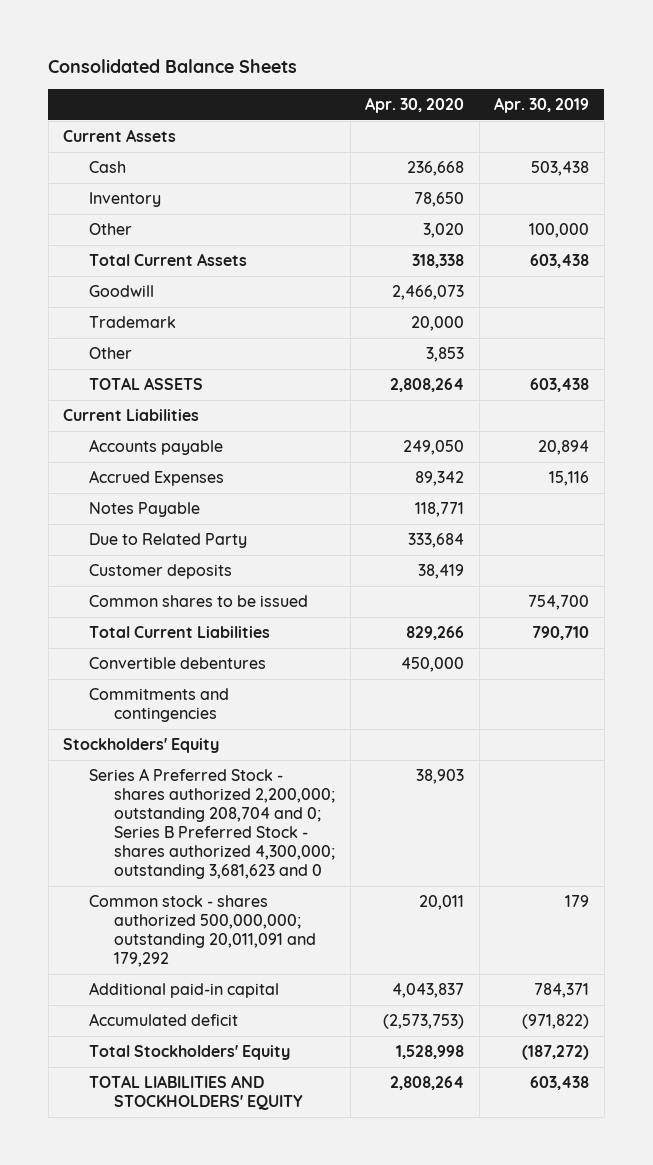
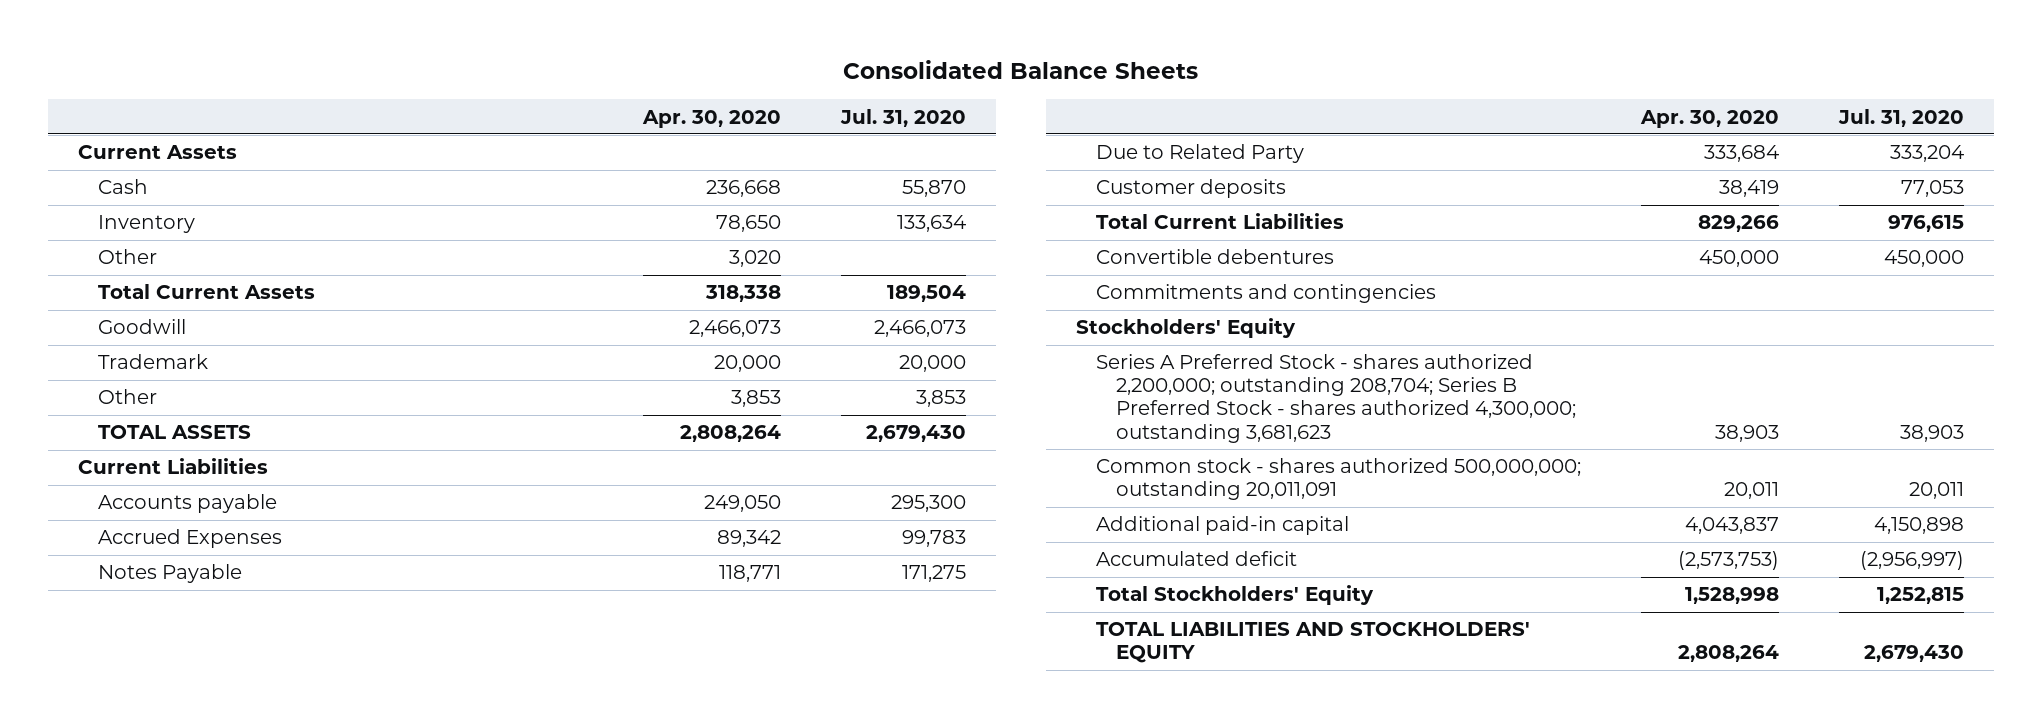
- | Apr. 30, 2020 | Apr. 30, 2019
+ | Apr. 30, 2020 | Jul. 31, 2020
- Common shares to be issued | | 754,700
- Series A Preferred Stock - shares authorized 2,200,000; outstanding 208,704 and 0; Series B Preferred Stock - shares authorized 4,300,000; outstanding 3,681,623 and 0 | 38,903 |
- Common stock - shares authorized 500,000,000; outstanding 20,011,091 and 179,292 | 20,011 | 179
+ Series A Preferred Stock - shares authorized 2,200,000; outstanding 208,704; Series B Preferred Stock - shares authorized 4,300,000; outstanding 3,681,623 | 38,903 | 38,903
+ Common stock - shares authorized 500,000,000; outstanding 20,011,091 | 20,011 | 20,011

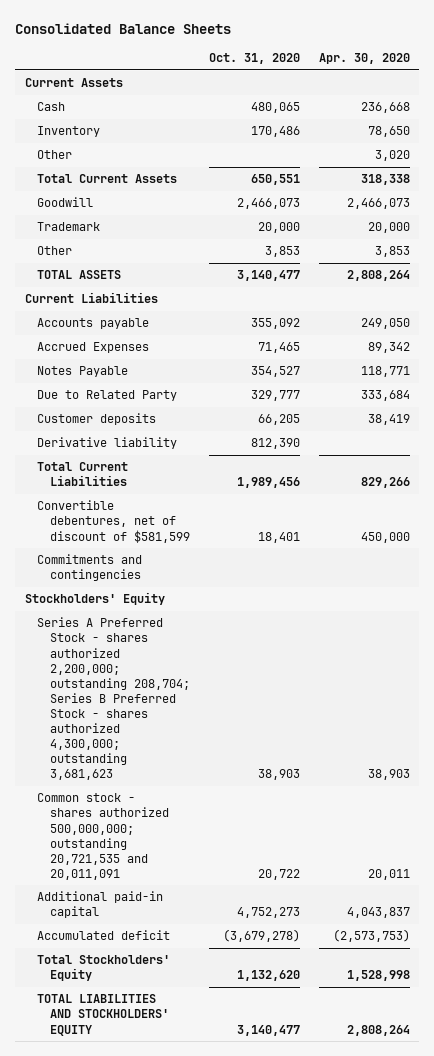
- | Apr. 30, 2020 | Jul. 31, 2020
+ | Oct. 31, 2020 | Apr. 30, 2020
+ Derivative liability | 812,390 |
- Convertible debentures | 450,000 | 450,000
+ Convertible debentures, net of discount of $581,599 | 18,401 | 450,000
- Common stock - shares authorized 500,000,000; outstanding 20,011,091 | 20,011 | 20,011
+ Common stock - shares authorized 500,000,000; outstanding 20,721,535 and 20,011,091 | 20,722 | 20,011

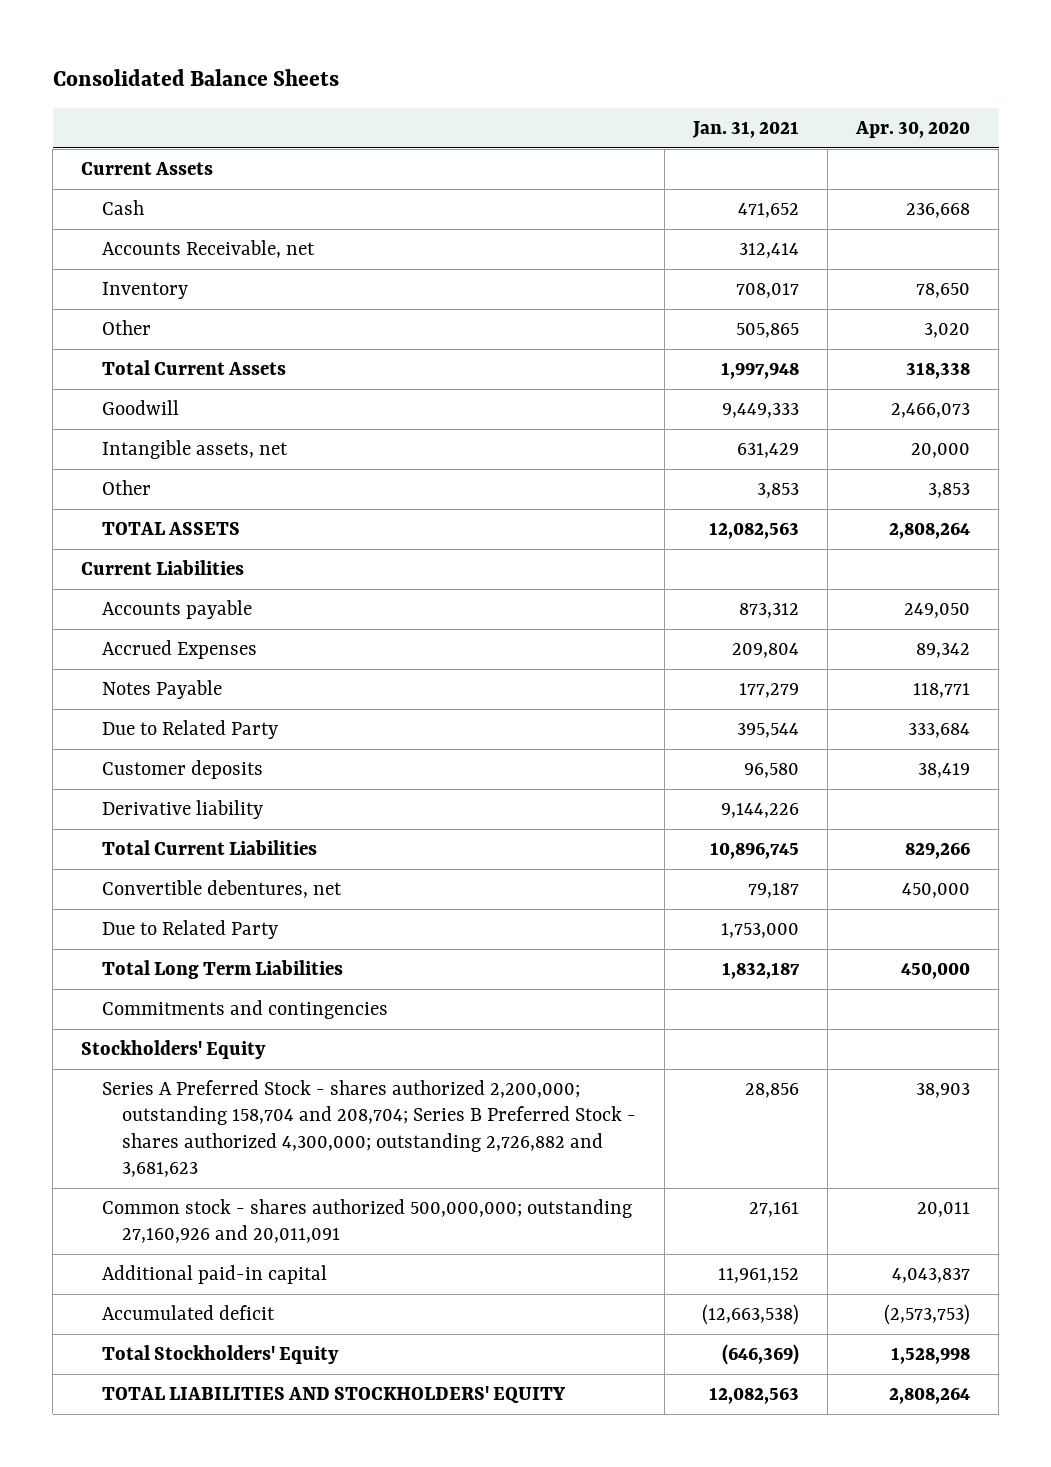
- | Oct. 31, 2020 | Apr. 30, 2020
+ | Jan. 31, 2021 | Apr. 30, 2020
+ Accounts Receivable, net | 312,414 |
- Trademark | 20,000 | 20,000
+ Intangible assets, net | 631,429 | 20,000
- Convertible debentures, net of discount of $581,599 | 18,401 | 450,000
+ Convertible debentures, net | 79,187 | 450,000
+ Due to Related Party | 1,753,000 |
+ Total Long Term Liabilities | 1,832,187 | 450,000
- Series A Preferred Stock - shares authorized 2,200,000; outstanding 208,704; Series B Preferred Stock - shares authorized 4,300,000; outstanding 3,681,623 | 38,903 | 38,903
- Common stock - shares authorized 500,000,000; outstanding 20,721,535 and 20,011,091 | 20,722 | 20,011
+ Series A Preferred Stock - shares authorized 2,200,000; outstanding 158,704 and 208,704; Series B Preferred Stock - shares authorized 4,300,000; outstanding 2,726,882 and 3,681,623 | 28,856 | 38,903
+ Common stock - shares authorized 500,000,000; outstanding 27,160,926 and 20,011,091 | 27,161 | 20,011

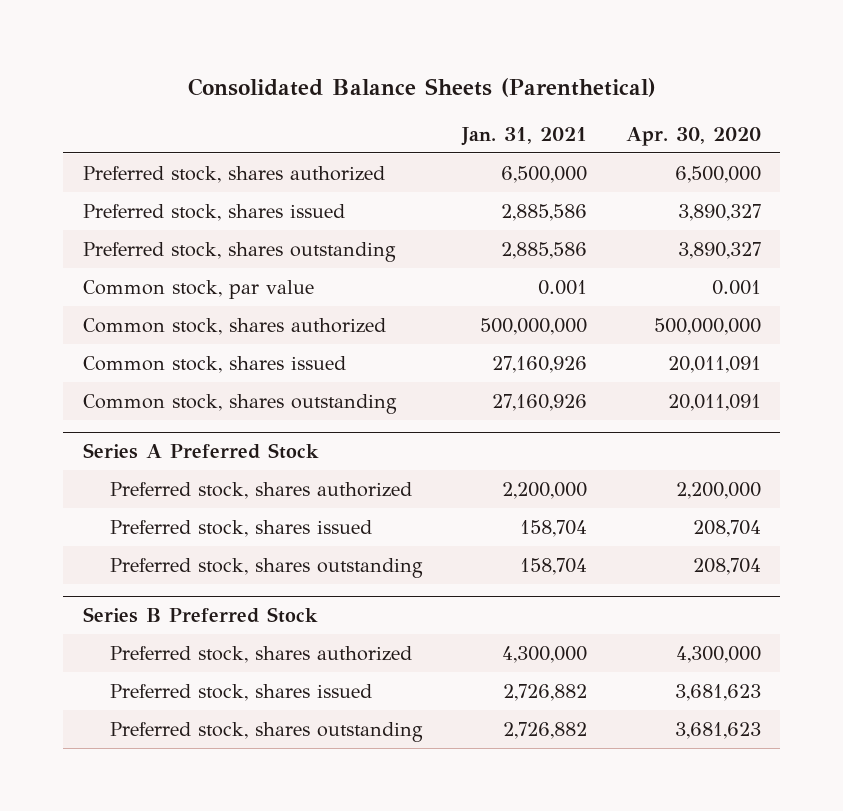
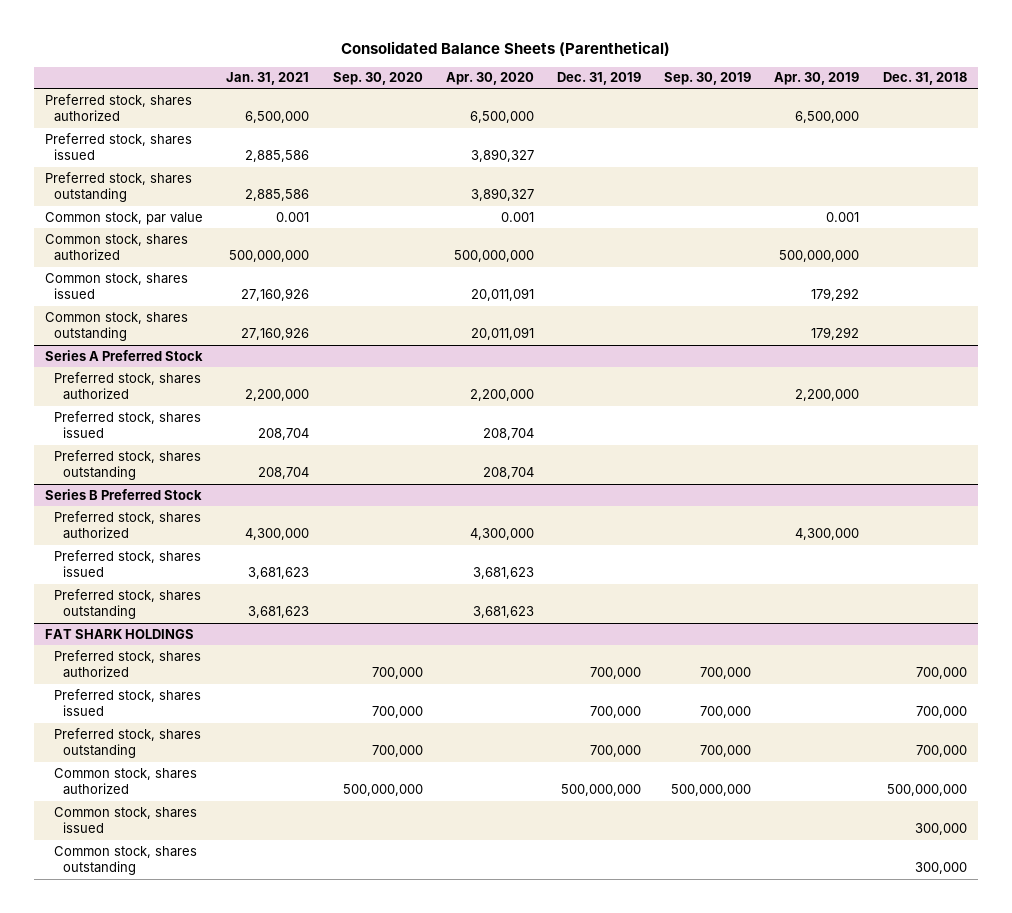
- | Jan. 31, 2021 | Apr. 30, 2020
+ | Jan. 31, 2021 | Sep. 30, 2020 | Apr. 30, 2020 | Dec. 31, 2019 | Sep. 30, 2019 | Apr. 30, 2019 | Dec. 31, 2018
@ Series A Preferred Stock
- Preferred stock, shares issued | 158,704 | 208,704
- Preferred stock, shares outstanding | 158,704 | 208,704
+ Preferred stock, shares issued | 208,704 | | 208,704 | | | |
+ Preferred stock, shares outstanding | 208,704 | | 208,704 | | | |
@ Series B Preferred Stock
- Preferred stock, shares issued | 2,726,882 | 3,681,623
- Preferred stock, shares outstanding | 2,726,882 | 3,681,623
+ Preferred stock, shares issued | 3,681,623 | | 3,681,623 | | | |
+ Preferred stock, shares outstanding | 3,681,623 | | 3,681,623 | | | |
+ FAT SHARK HOLDINGS
+ Preferred stock, shares authorized | | 700,000 | | 700,000 | 700,000 | | 700,000
+ Preferred stock, shares issued | | 700,000 | | 700,000 | 700,000 | | 700,000
+ Preferred stock, shares outstanding | | 700,000 | | 700,000 | 700,000 | | 700,000
+ Common stock, shares authorized | | 500,000,000 | | 500,000,000 | 500,000,000 | | 500,000,000
+ Common stock, shares issued | | | | | | | 300,000
+ Common stock, shares outstanding | | | | | | | 300,000

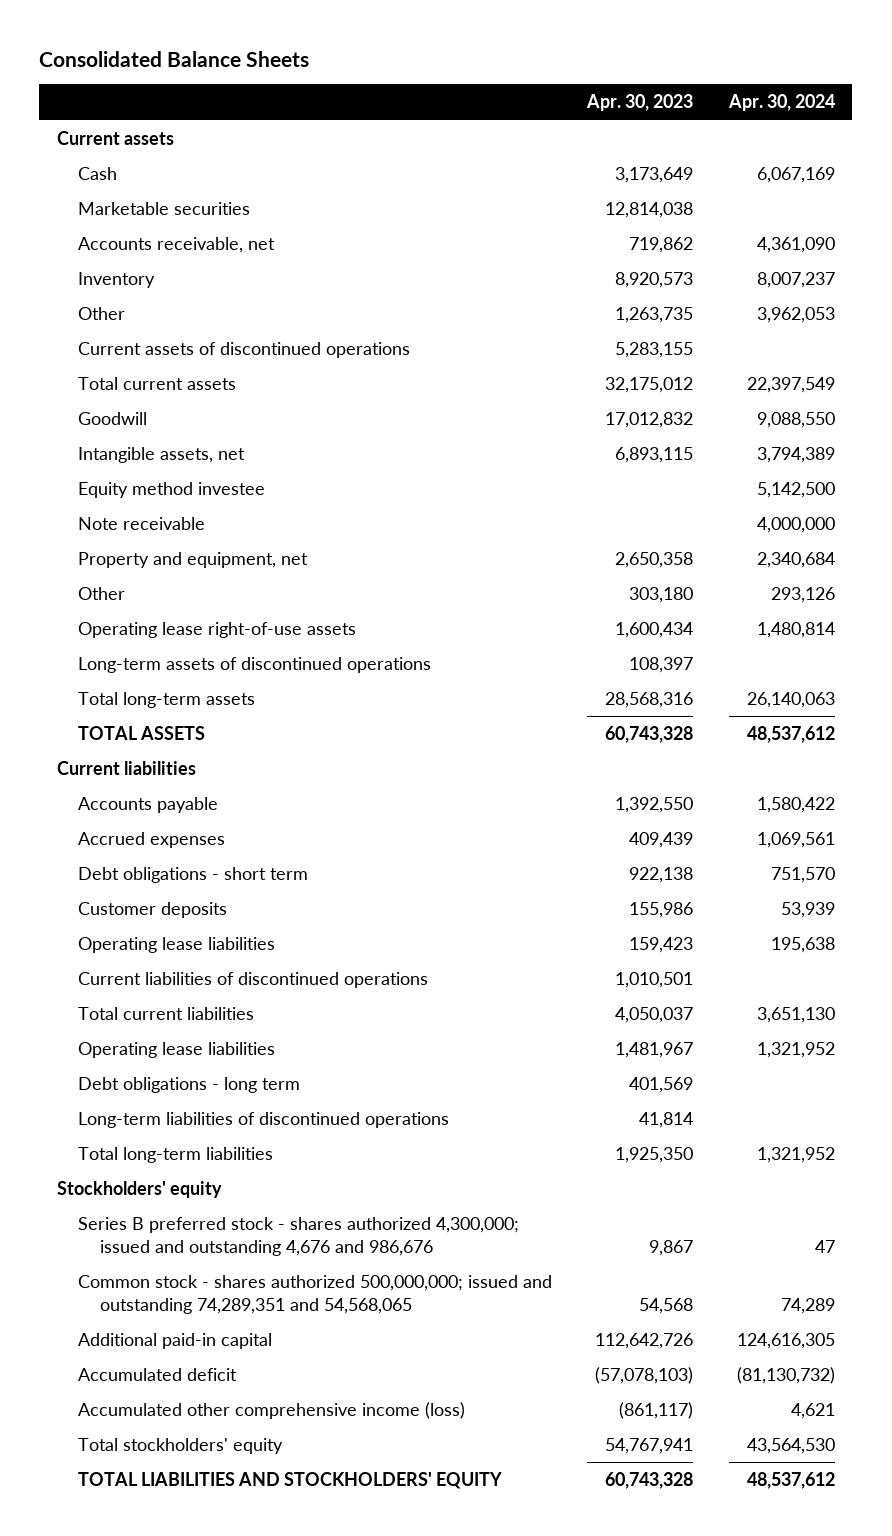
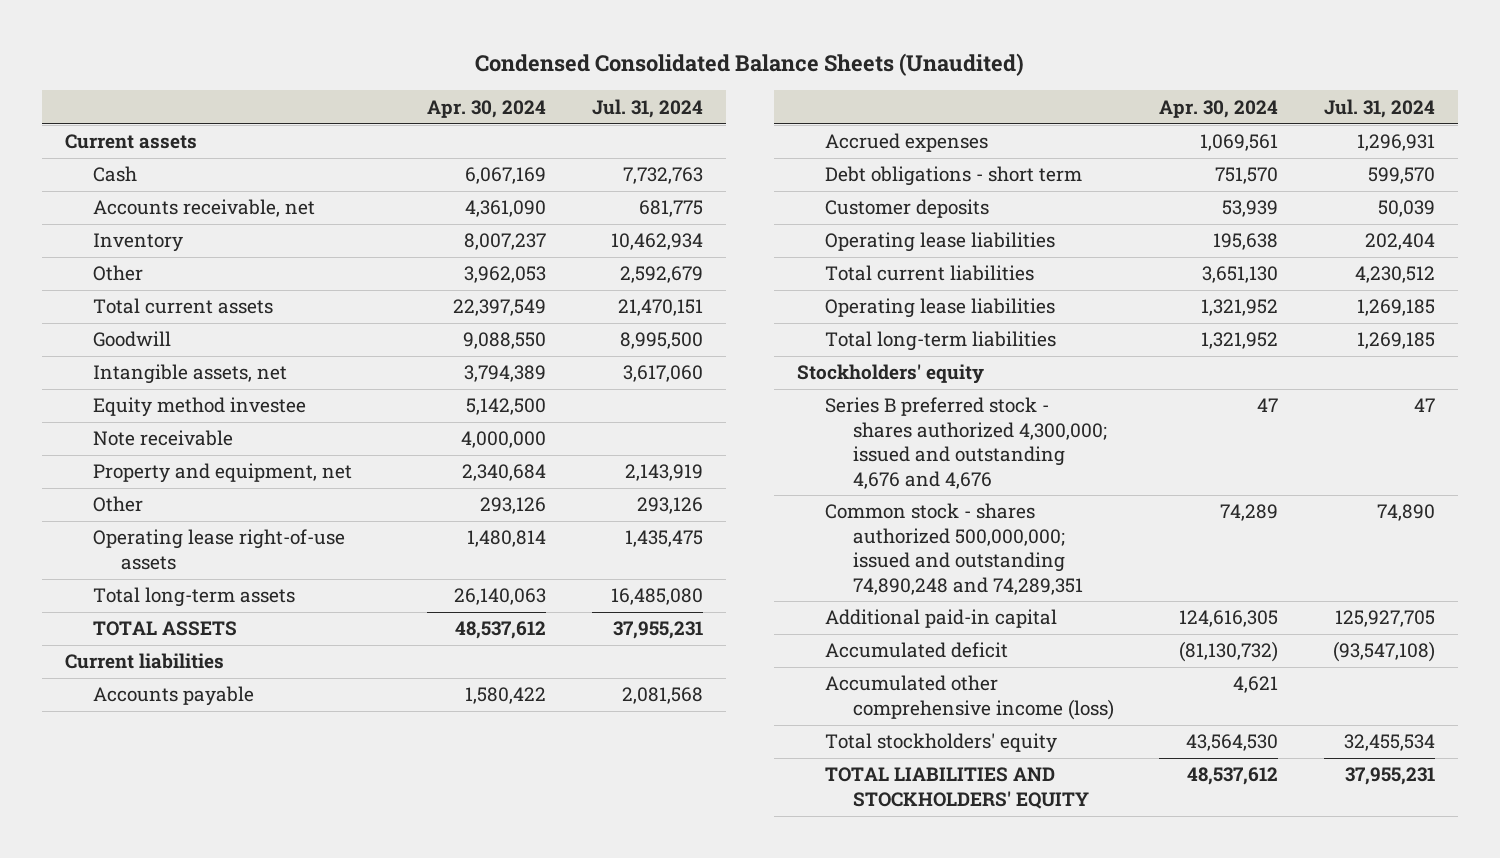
- Consolidated Balance Sheets
+ Condensed Consolidated Balance Sheets (Unaudited)
- | Apr. 30, 2023 | Apr. 30, 2024
+ | Apr. 30, 2024 | Jul. 31, 2024
- Marketable securities | 12,814,038 |
- Current assets of discontinued operations | 5,283,155 |
- Long-term assets of discontinued operations | 108,397 |
- Current liabilities of discontinued operations | 1,010,501 |
- Debt obligations - long term | 401,569 |
- Long-term liabilities of discontinued operations | 41,814 |
- Series B preferred stock - shares authorized 4,300,000; issued and outstanding 4,676 and 986,676 | 9,867 | 47
- Common stock - shares authorized 500,000,000; issued and outstanding 74,289,351 and 54,568,065 | 54,568 | 74,289
+ Series B preferred stock - shares authorized 4,300,000; issued and outstanding 4,676 and 4,676 | 47 | 47
+ Common stock - shares authorized 500,000,000; issued and outstanding 74,890,248 and 74,289,351 | 74,289 | 74,890

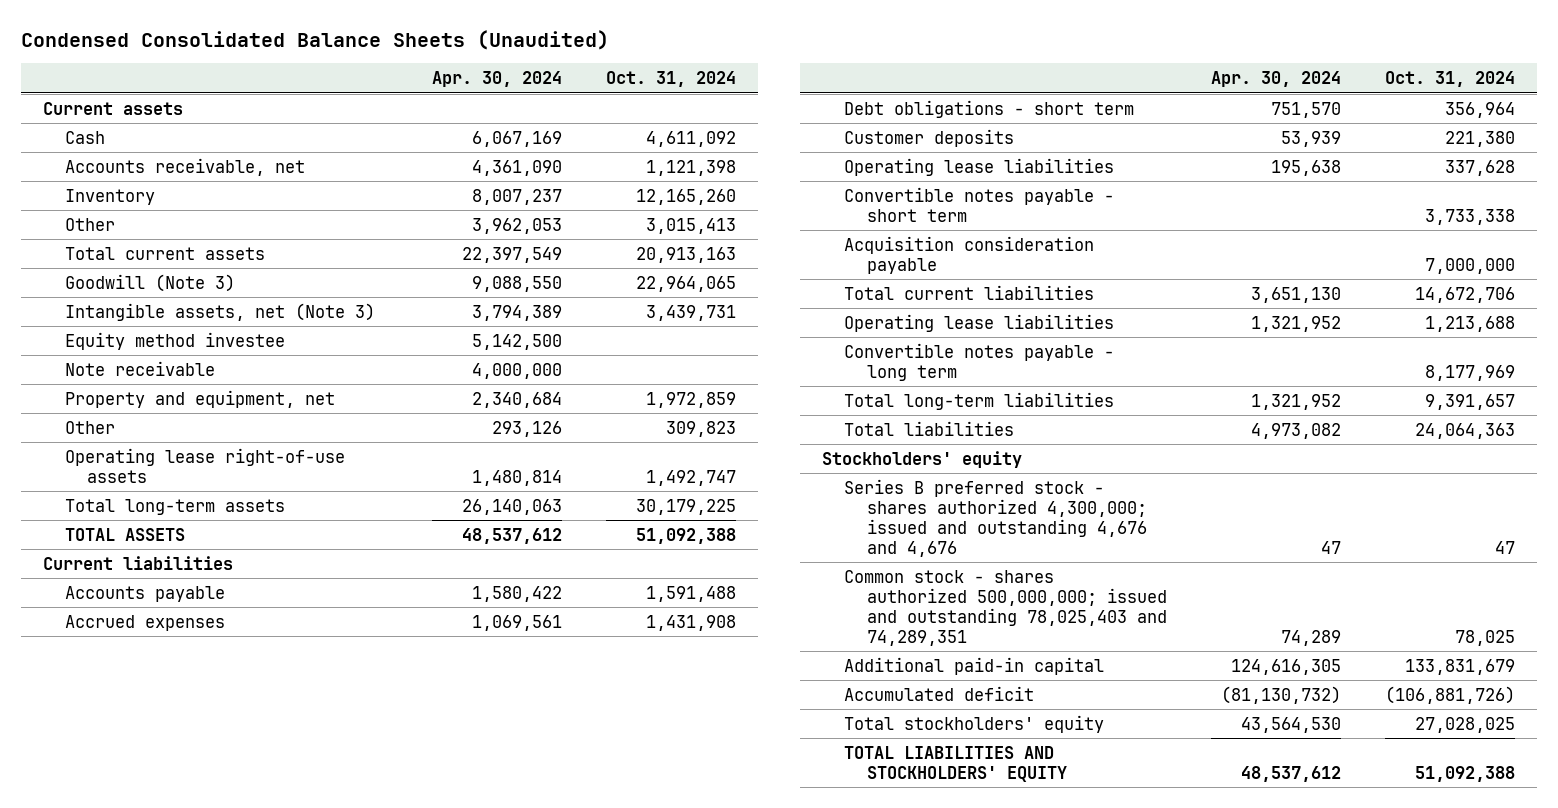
- | Apr. 30, 2024 | Jul. 31, 2024
+ | Apr. 30, 2024 | Oct. 31, 2024
- Goodwill | 9,088,550 | 8,995,500
- Intangible assets, net | 3,794,389 | 3,617,060
+ Goodwill (Note 3) | 9,088,550 | 22,964,065
+ Intangible assets, net (Note 3) | 3,794,389 | 3,439,731
+ Convertible notes payable - short term | | 3,733,338
+ Acquisition consideration payable | | 7,000,000
+ Convertible notes payable - long term | | 8,177,969
+ Total liabilities | 4,973,082 | 24,064,363
- Common stock - shares authorized 500,000,000; issued and outstanding 74,890,248 and 74,289,351 | 74,289 | 74,890
+ Common stock - shares authorized 500,000,000; issued and outstanding 78,025,403 and 74,289,351 | 74,289 | 78,025
- Accumulated other comprehensive income (loss) | 4,621 |

